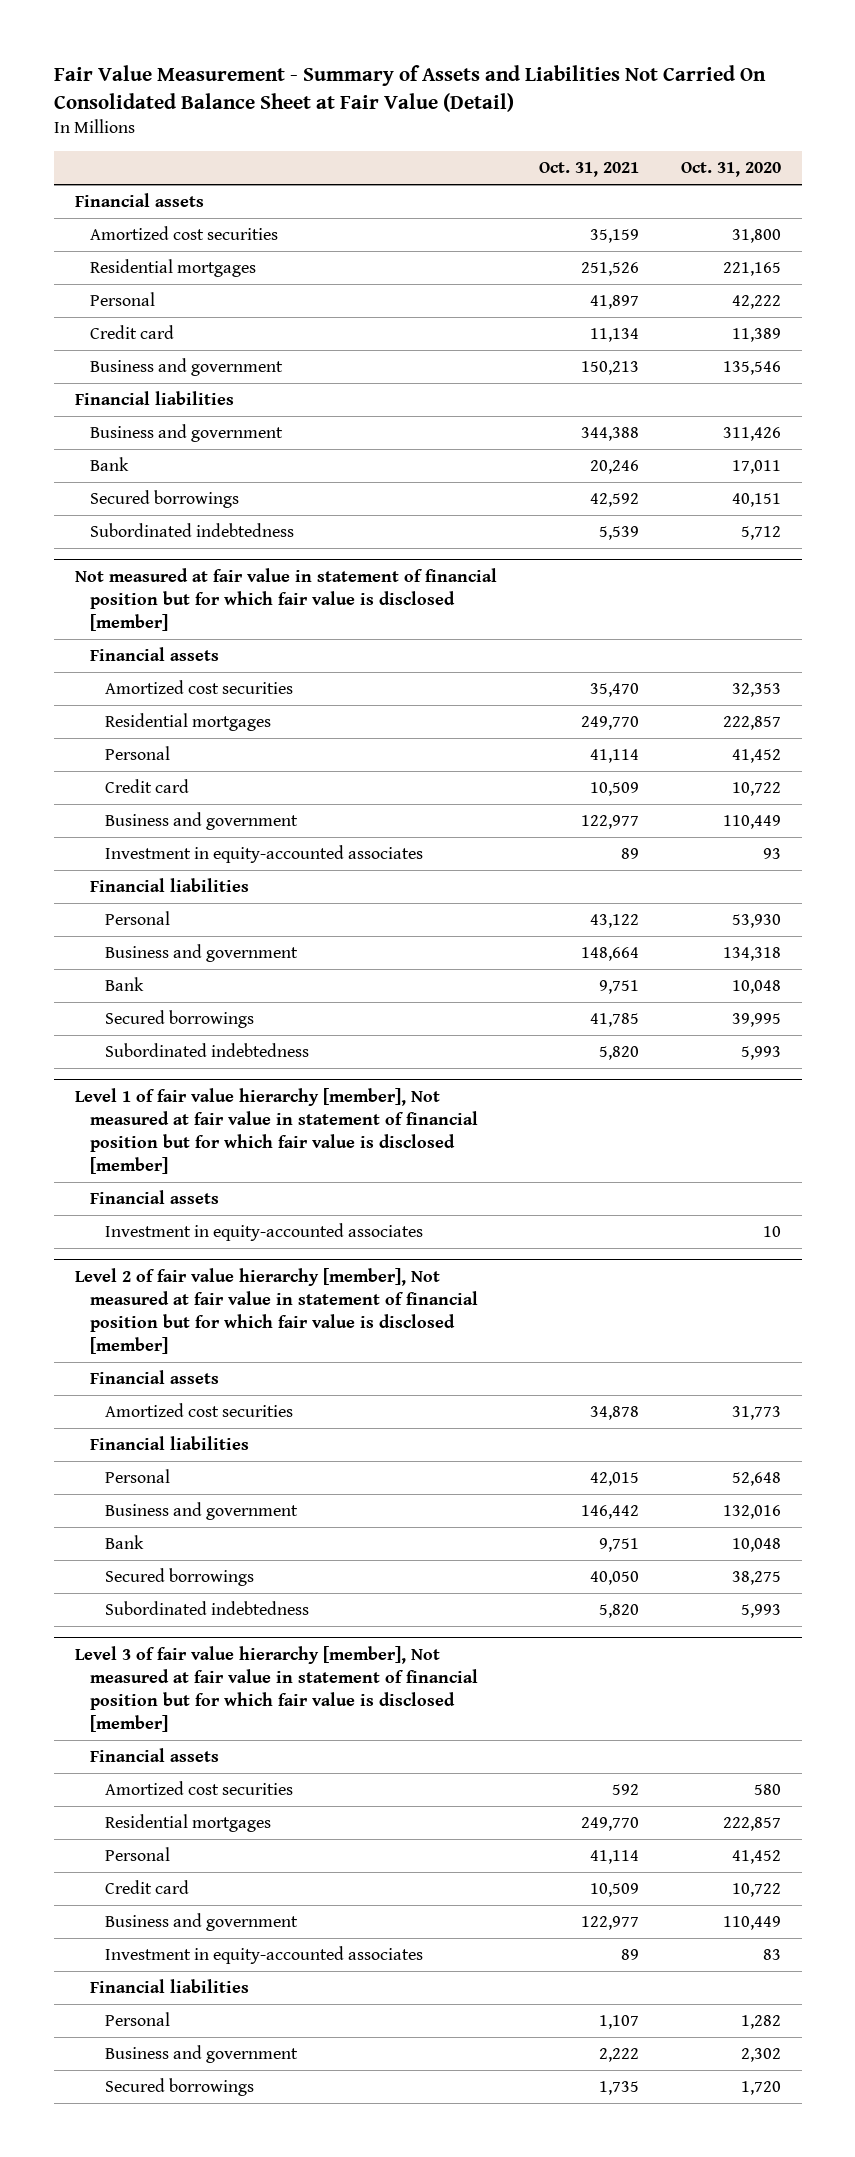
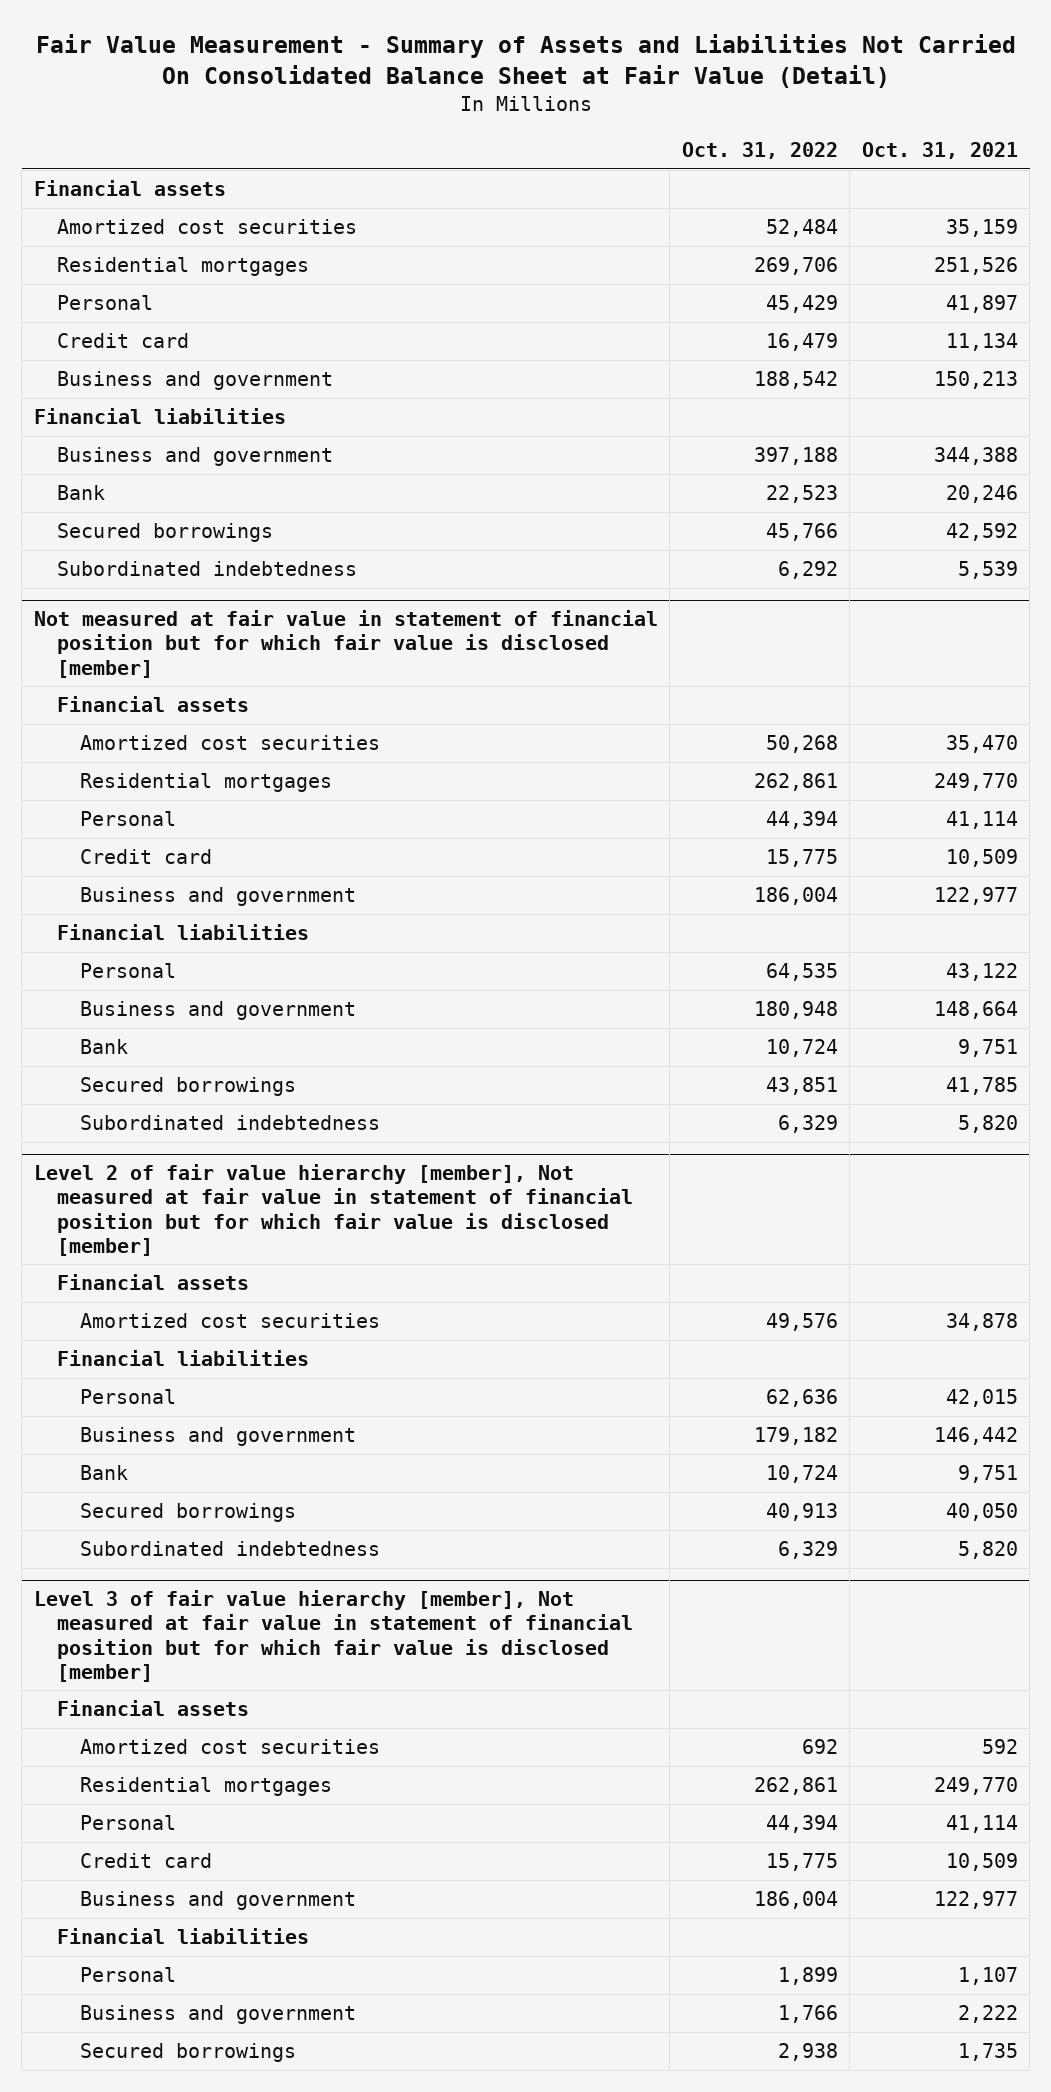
- | Oct. 31, 2021 | Oct. 31, 2020
+ | Oct. 31, 2022 | Oct. 31, 2021
@ Not measured at fair value in statement of financial position but for which fair value is disclosed [member]
- Investment in equity-accounted associates | 89 | 93
- Level 1 of fair value hierarchy [member], Not measured at fair value in statement of financial position but for which fair value is disclosed [member]
- Financial assets
- Investment in equity-accounted associates | | 10
@ Level 3 of fair value hierarchy [member], Not measured at fair value in statement of financial position but for which fair value is disclosed [member]
- Investment in equity-accounted associates | 89 | 83

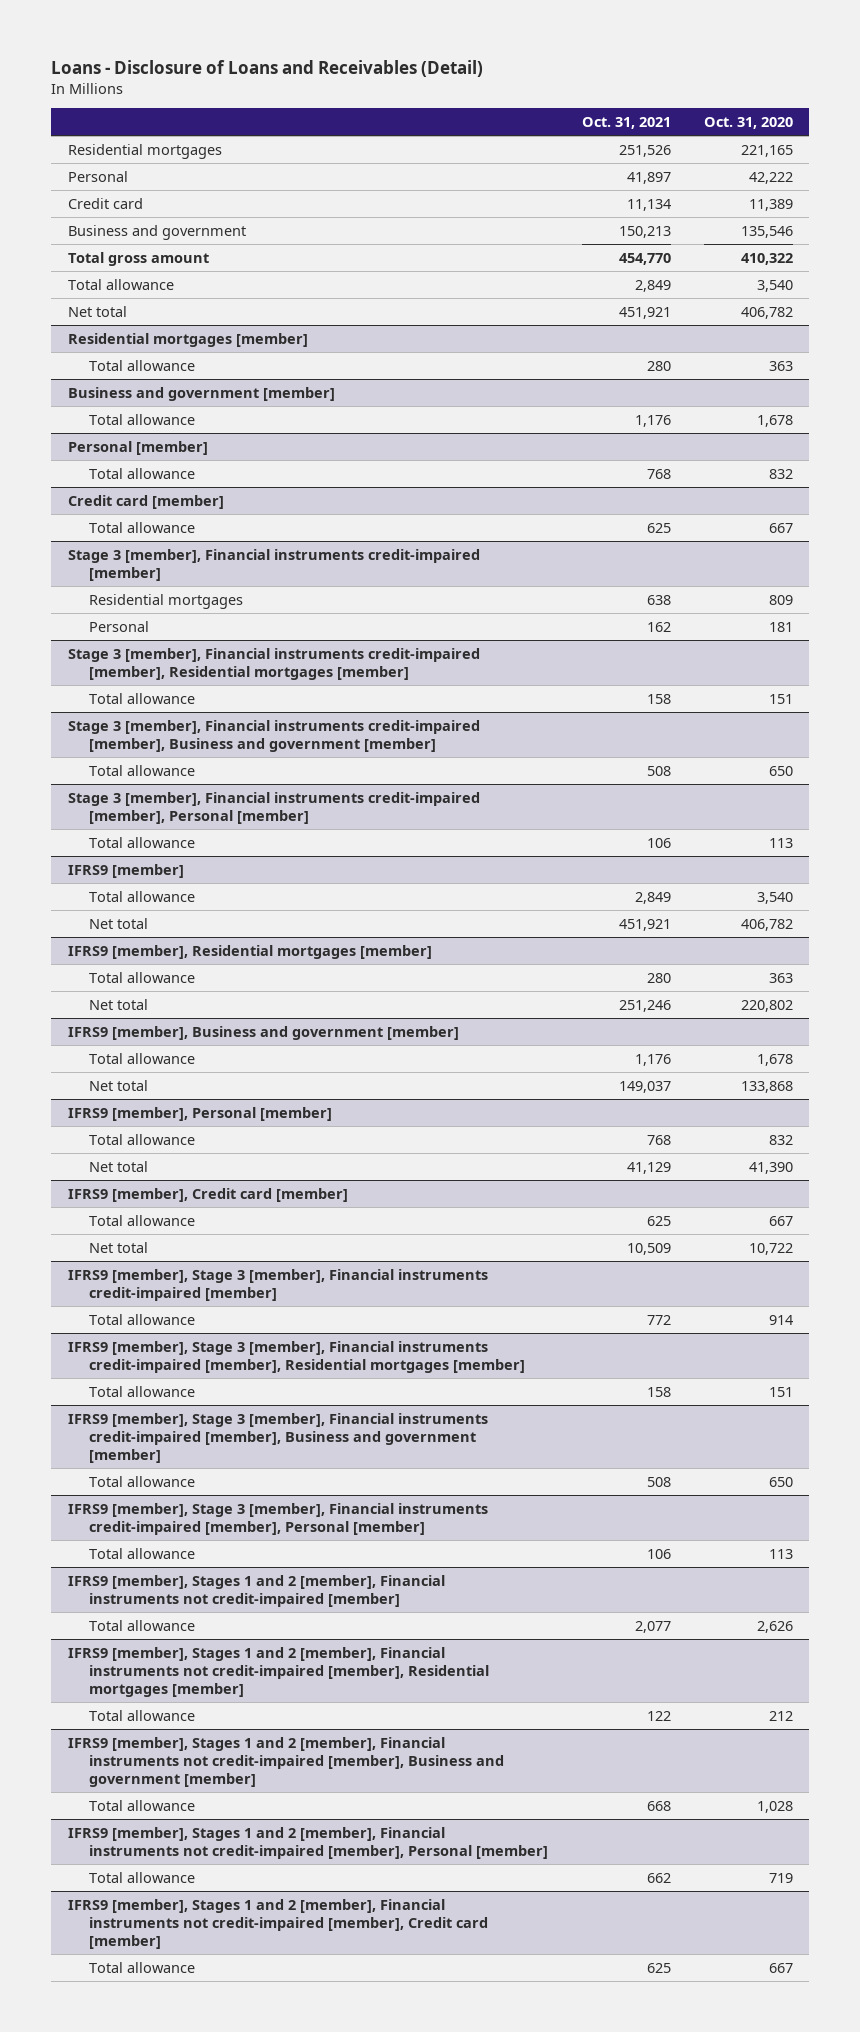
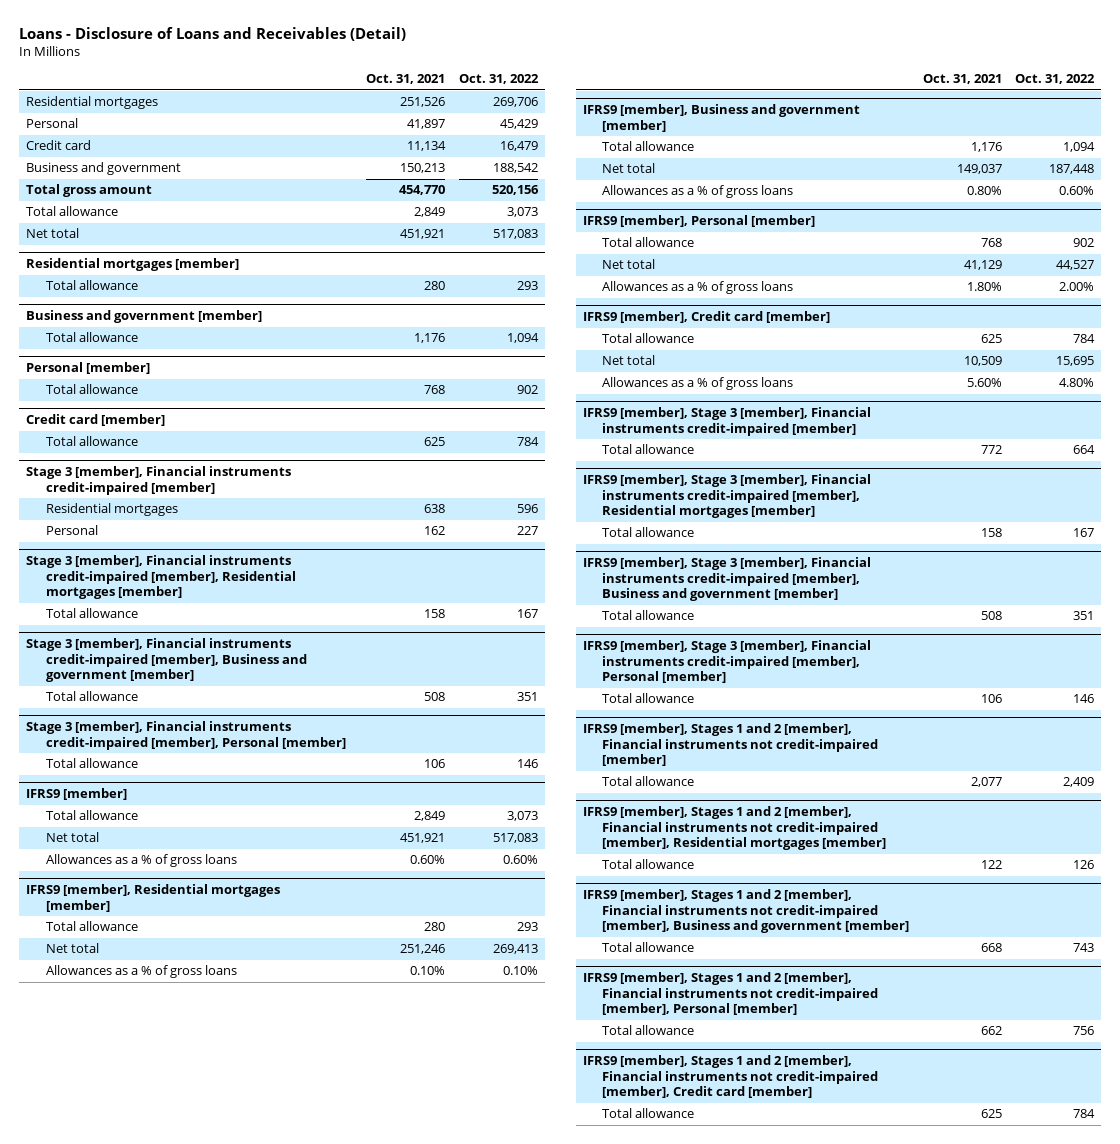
- | Oct. 31, 2021 | Oct. 31, 2020
+ | Oct. 31, 2021 | Oct. 31, 2022
@ IFRS9 [member]
+ Allowances as a % of gross loans | 0.60% | 0.60%
@ IFRS9 [member], Residential mortgages [member]
+ Allowances as a % of gross loans | 0.10% | 0.10%
@ IFRS9 [member], Business and government [member]
+ Allowances as a % of gross loans | 0.80% | 0.60%
@ IFRS9 [member], Personal [member]
+ Allowances as a % of gross loans | 1.80% | 2.00%
@ IFRS9 [member], Credit card [member]
+ Allowances as a % of gross loans | 5.60% | 4.80%

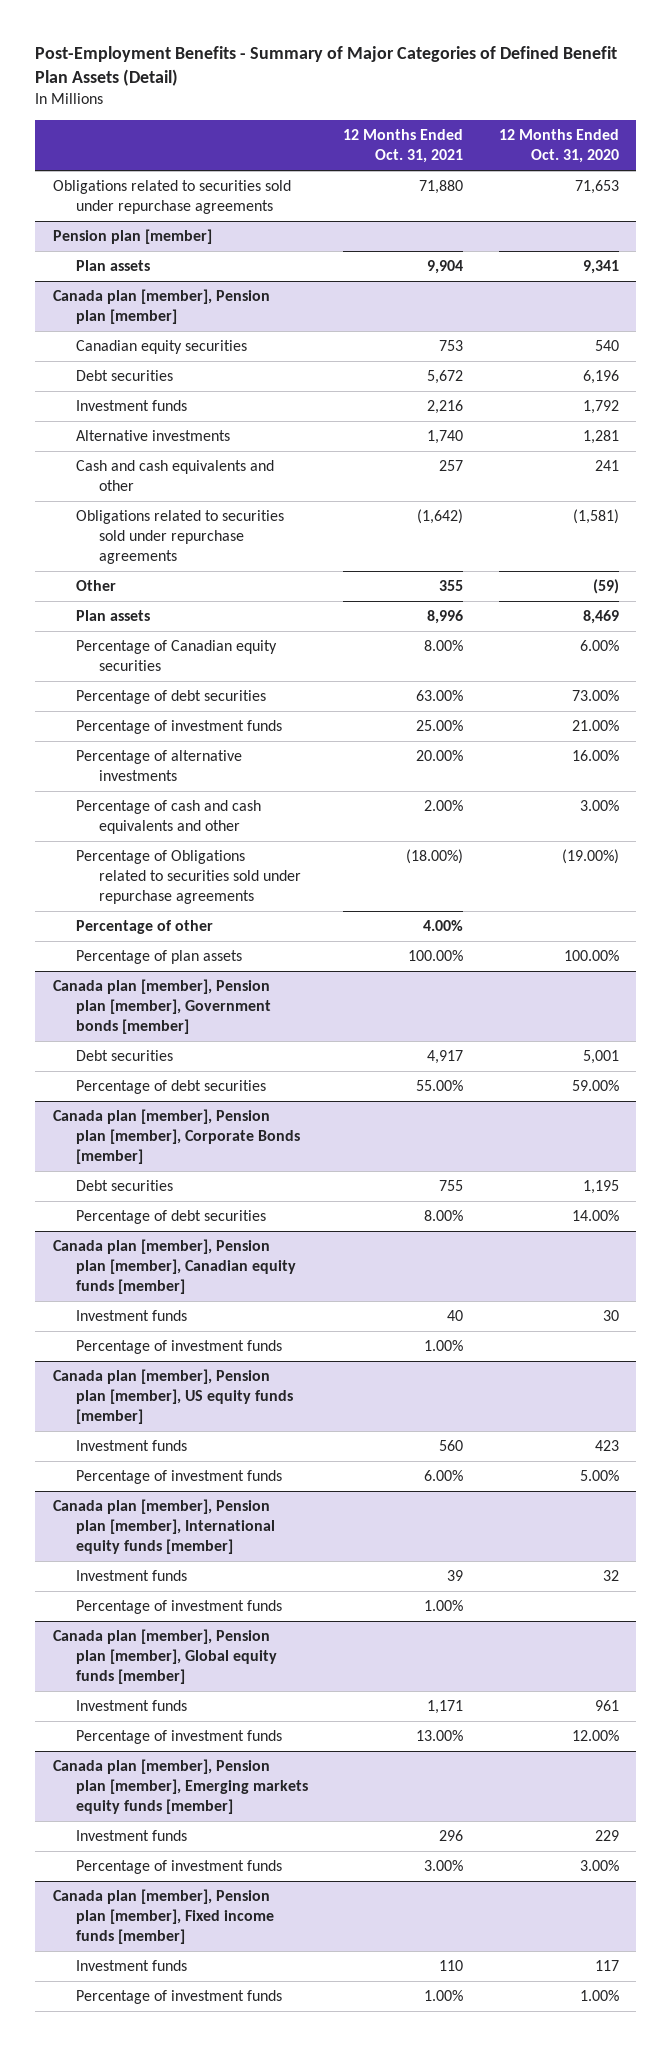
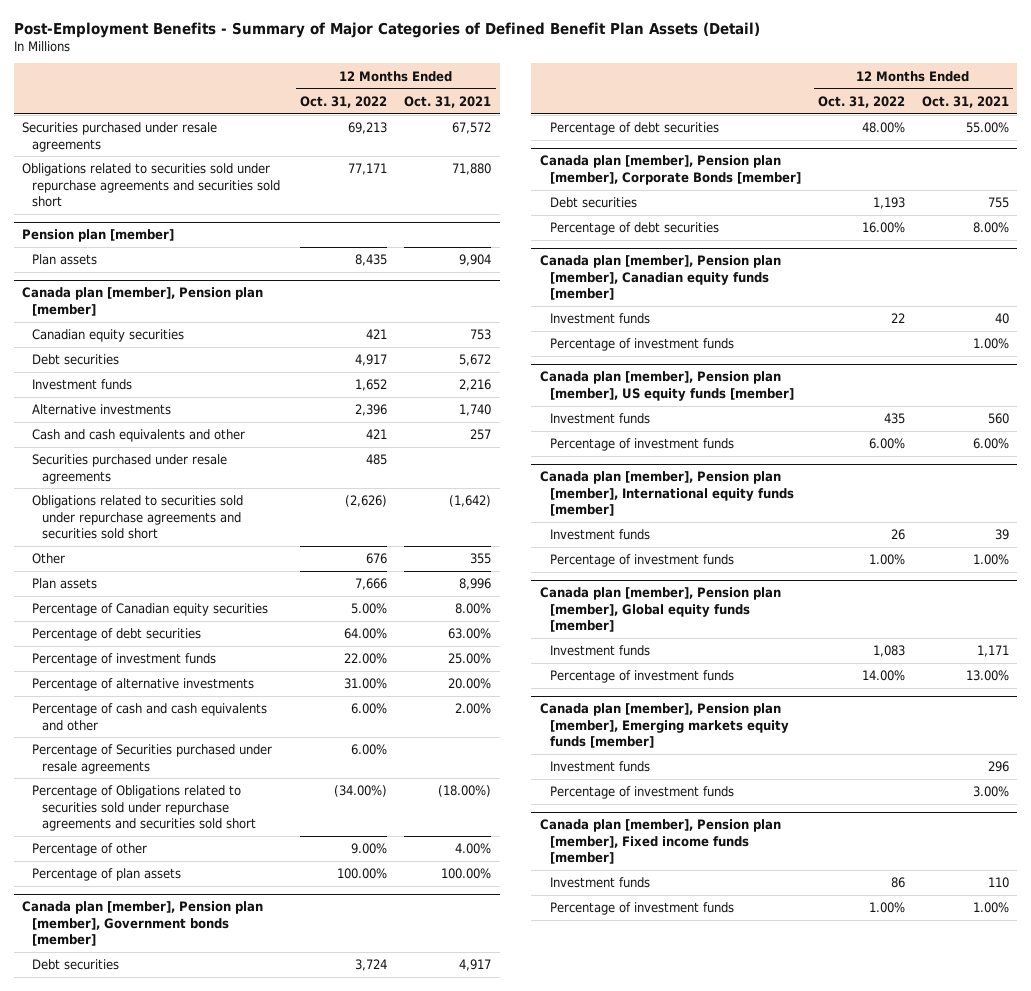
- | 12 Months Ended Oct. 31, 2021 | 12 Months Ended Oct. 31, 2020
+ | 12 Months Ended Oct. 31, 2022 | 12 Months Ended Oct. 31, 2021
- Obligations related to securities sold under repurchase agreements | 71,880 | 71,653
+ Securities purchased under resale agreements | 69,213 | 67,572
+ Obligations related to securities sold under repurchase agreements and securities sold short | 77,171 | 71,880
@ Canada plan [member], Pension plan [member]
- Obligations related to securities sold under repurchase agreements | (1,642) | (1,581)
+ Securities purchased under resale agreements | 485 |
+ Obligations related to securities sold under repurchase agreements and securities sold short | (2,626) | (1,642)
- Percentage of Obligations related to securities sold under repurchase agreements | (18.00%) | (19.00%)
+ Percentage of Securities purchased under resale agreements | 6.00% |
+ Percentage of Obligations related to securities sold under repurchase agreements and securities sold short | (34.00%) | (18.00%)

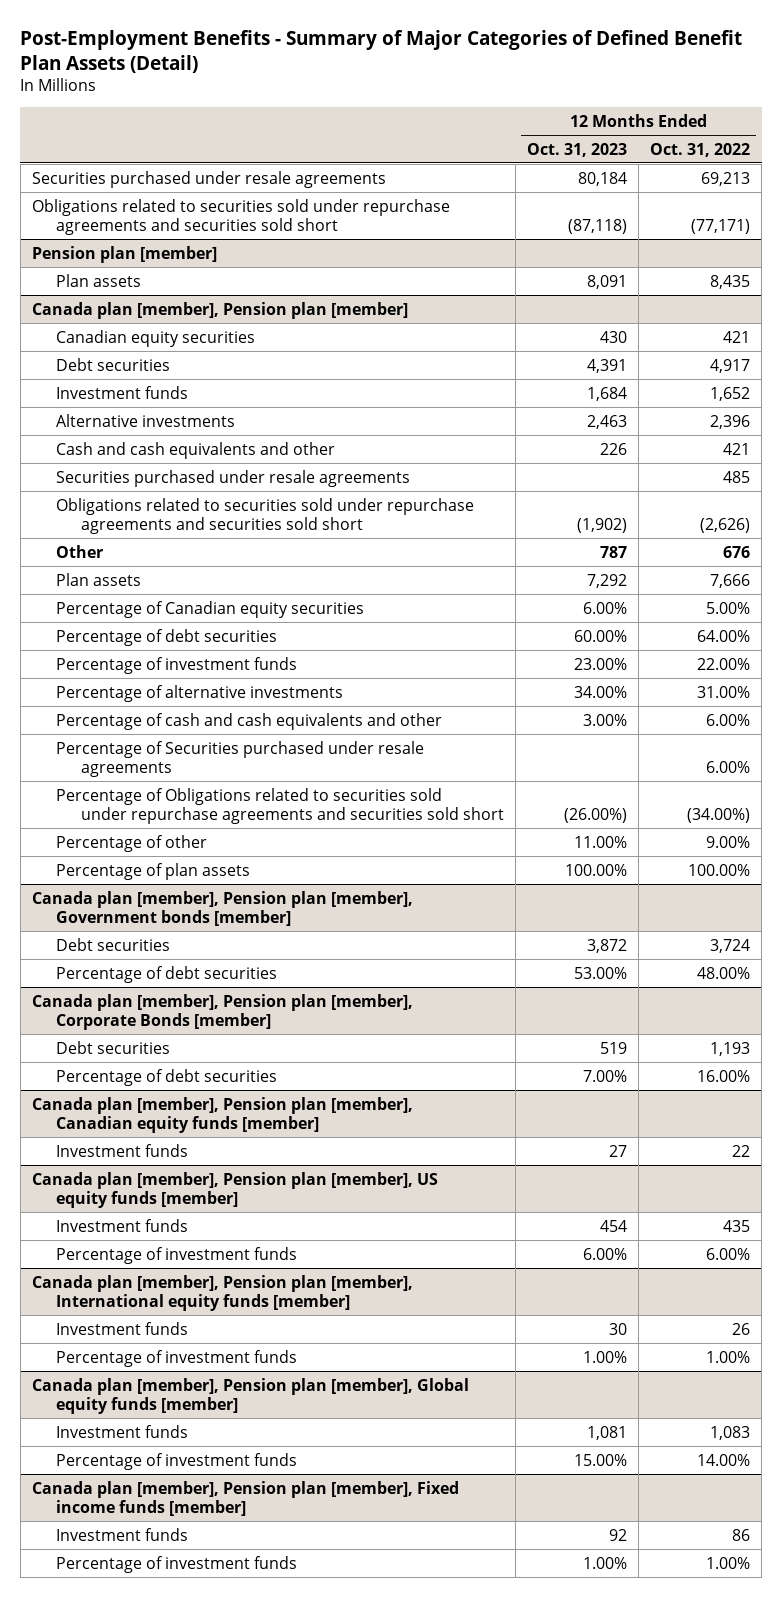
- | 12 Months Ended Oct. 31, 2022 | 12 Months Ended Oct. 31, 2021
+ | 12 Months Ended Oct. 31, 2023 | 12 Months Ended Oct. 31, 2022
- Obligations related to securities sold under repurchase agreements and securities sold short | 77,171 | 71,880
+ Obligations related to securities sold under repurchase agreements and securities sold short | (87,118) | (77,171)
@ Canada plan [member], Pension plan [member], Canadian equity funds [member]
- Percentage of investment funds | | 1.00%
- Canada plan [member], Pension plan [member], Emerging markets equity funds [member]
- Investment funds | | 296
- Percentage of investment funds | | 3.00%

